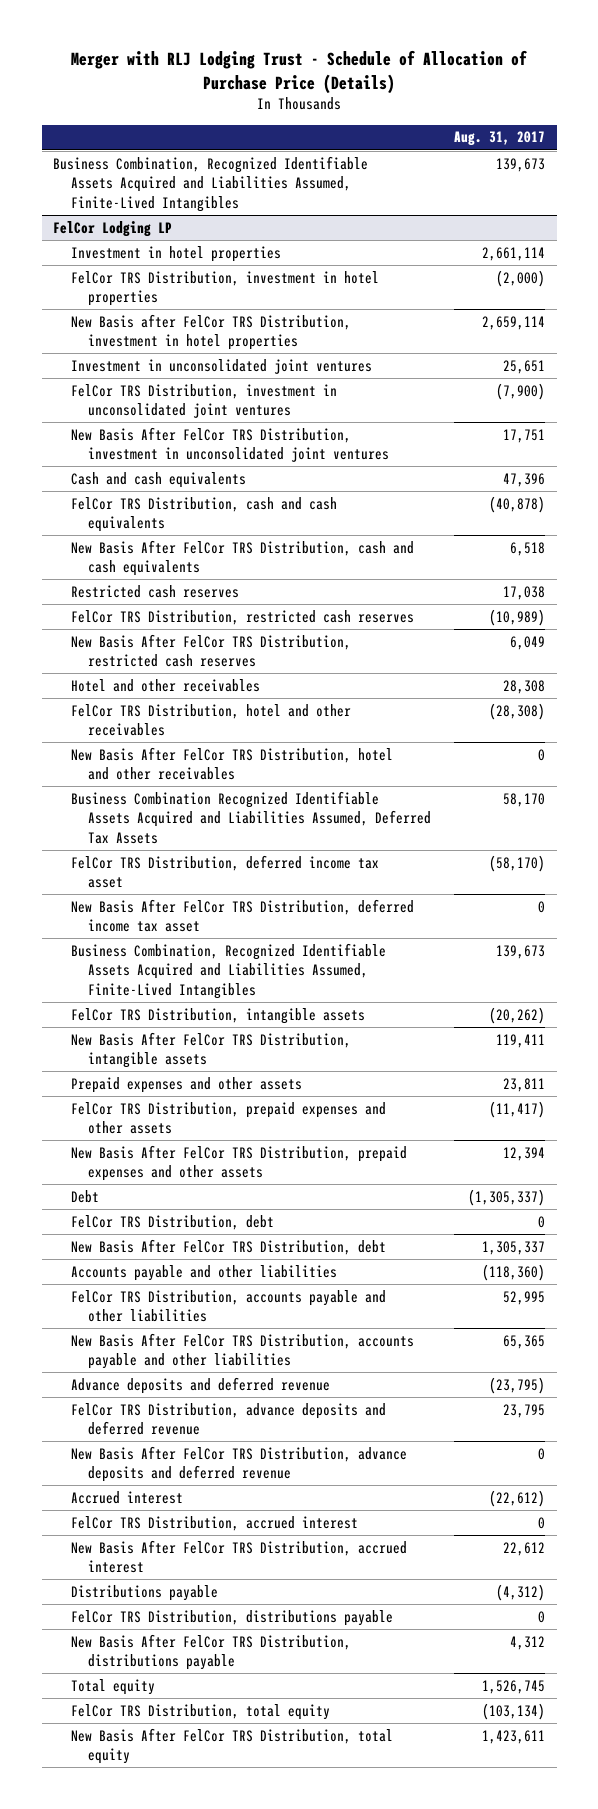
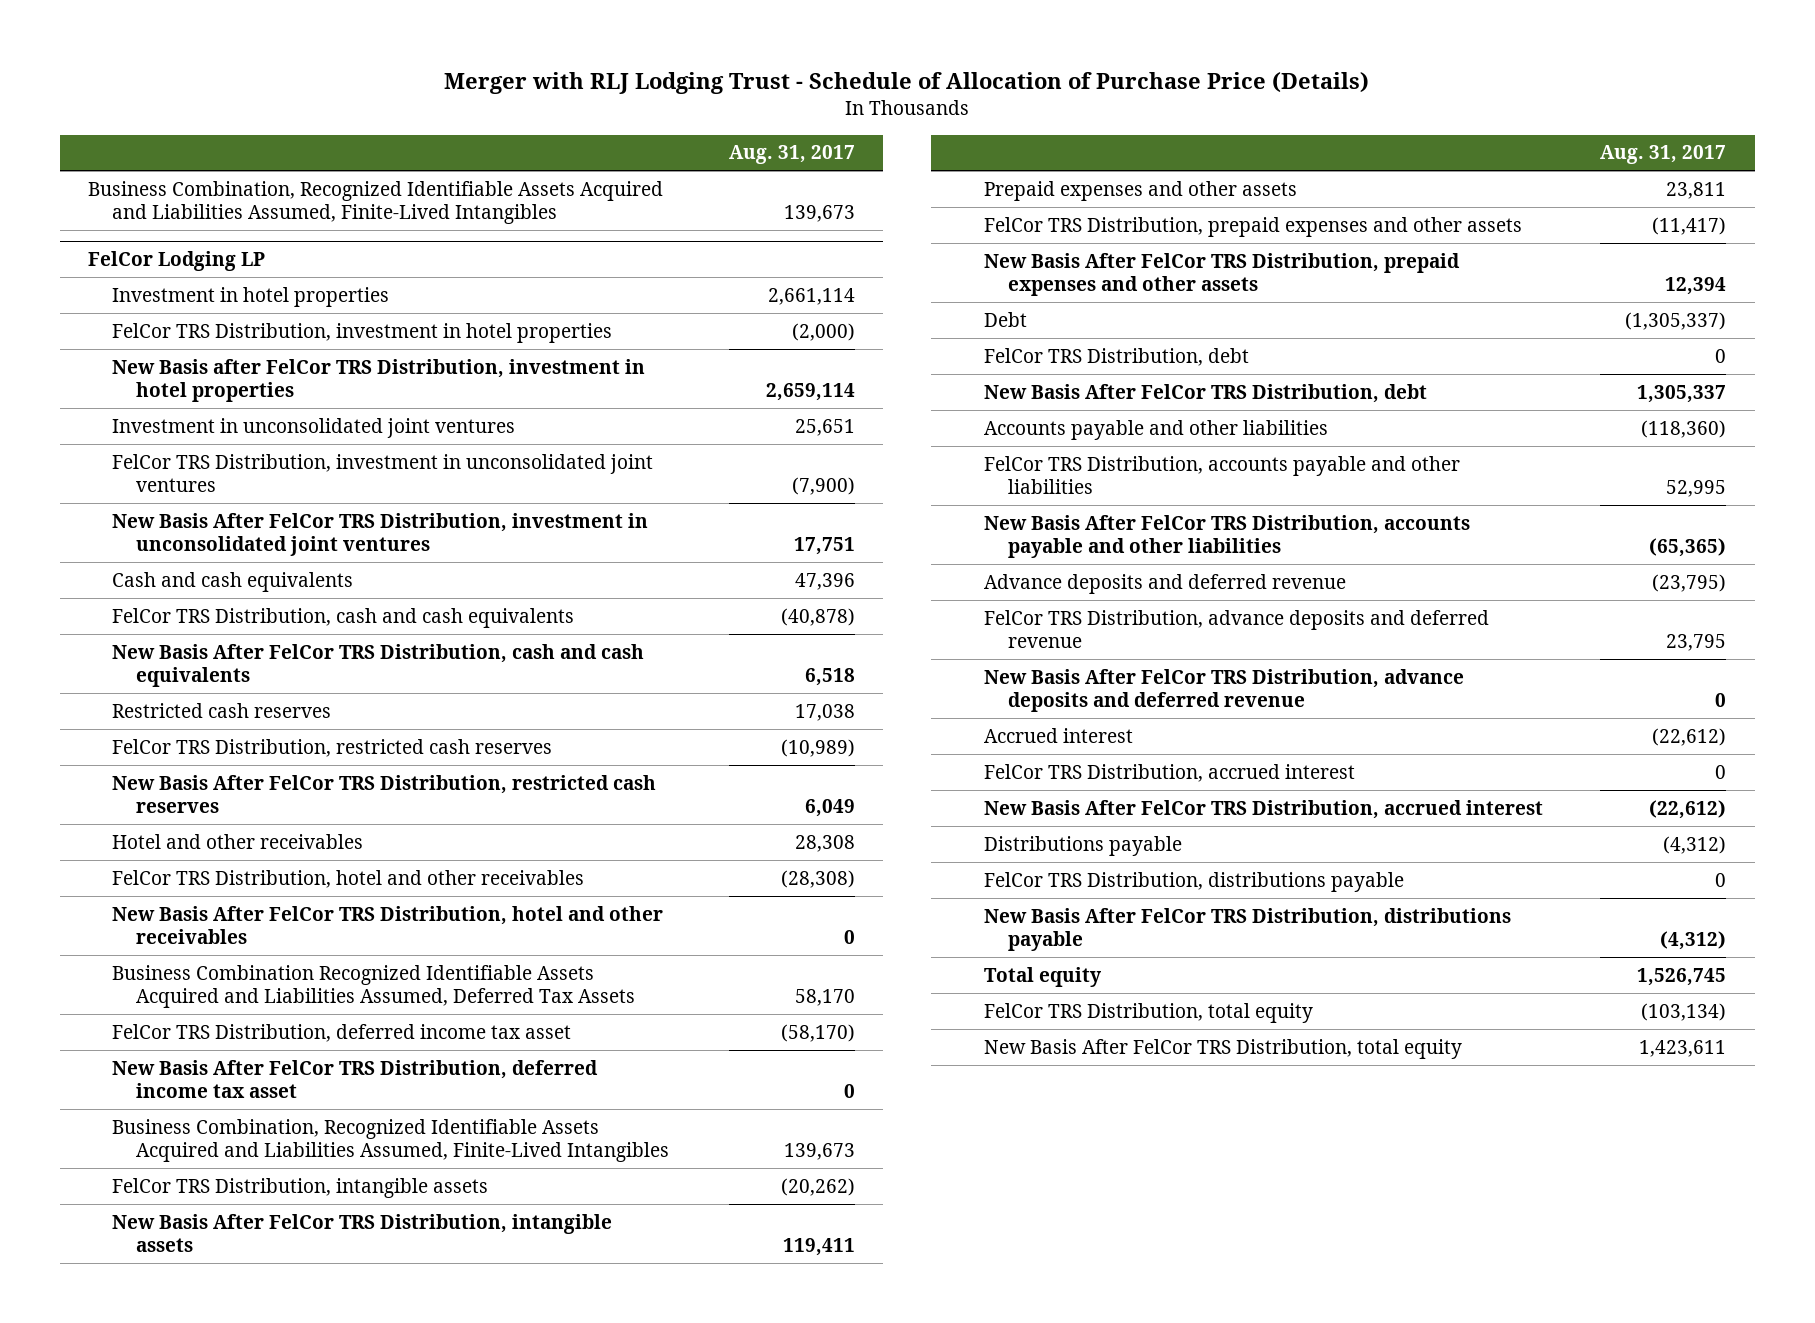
@ FelCor Lodging LP
- New Basis After FelCor TRS Distribution, accounts payable and other liabilities | 65,365
+ New Basis After FelCor TRS Distribution, accounts payable and other liabilities | (65,365)
- New Basis After FelCor TRS Distribution, accrued interest | 22,612
+ New Basis After FelCor TRS Distribution, accrued interest | (22,612)
- New Basis After FelCor TRS Distribution, distributions payable | 4,312
+ New Basis After FelCor TRS Distribution, distributions payable | (4,312)

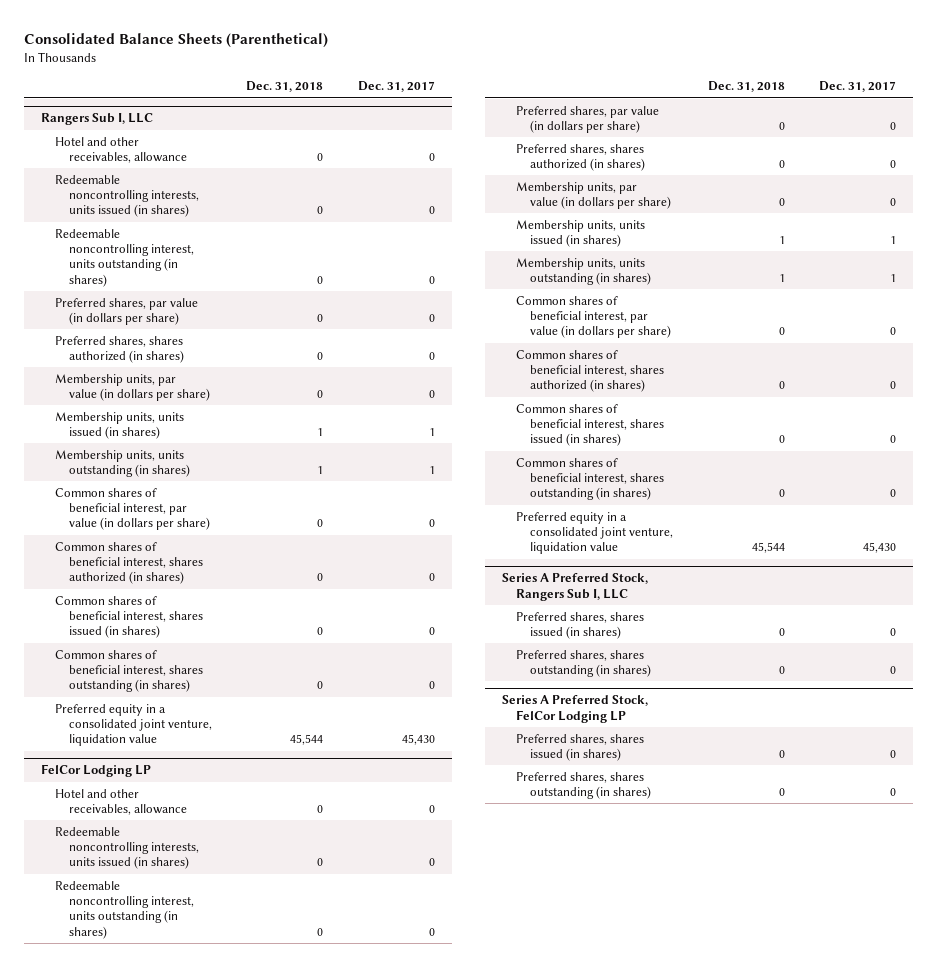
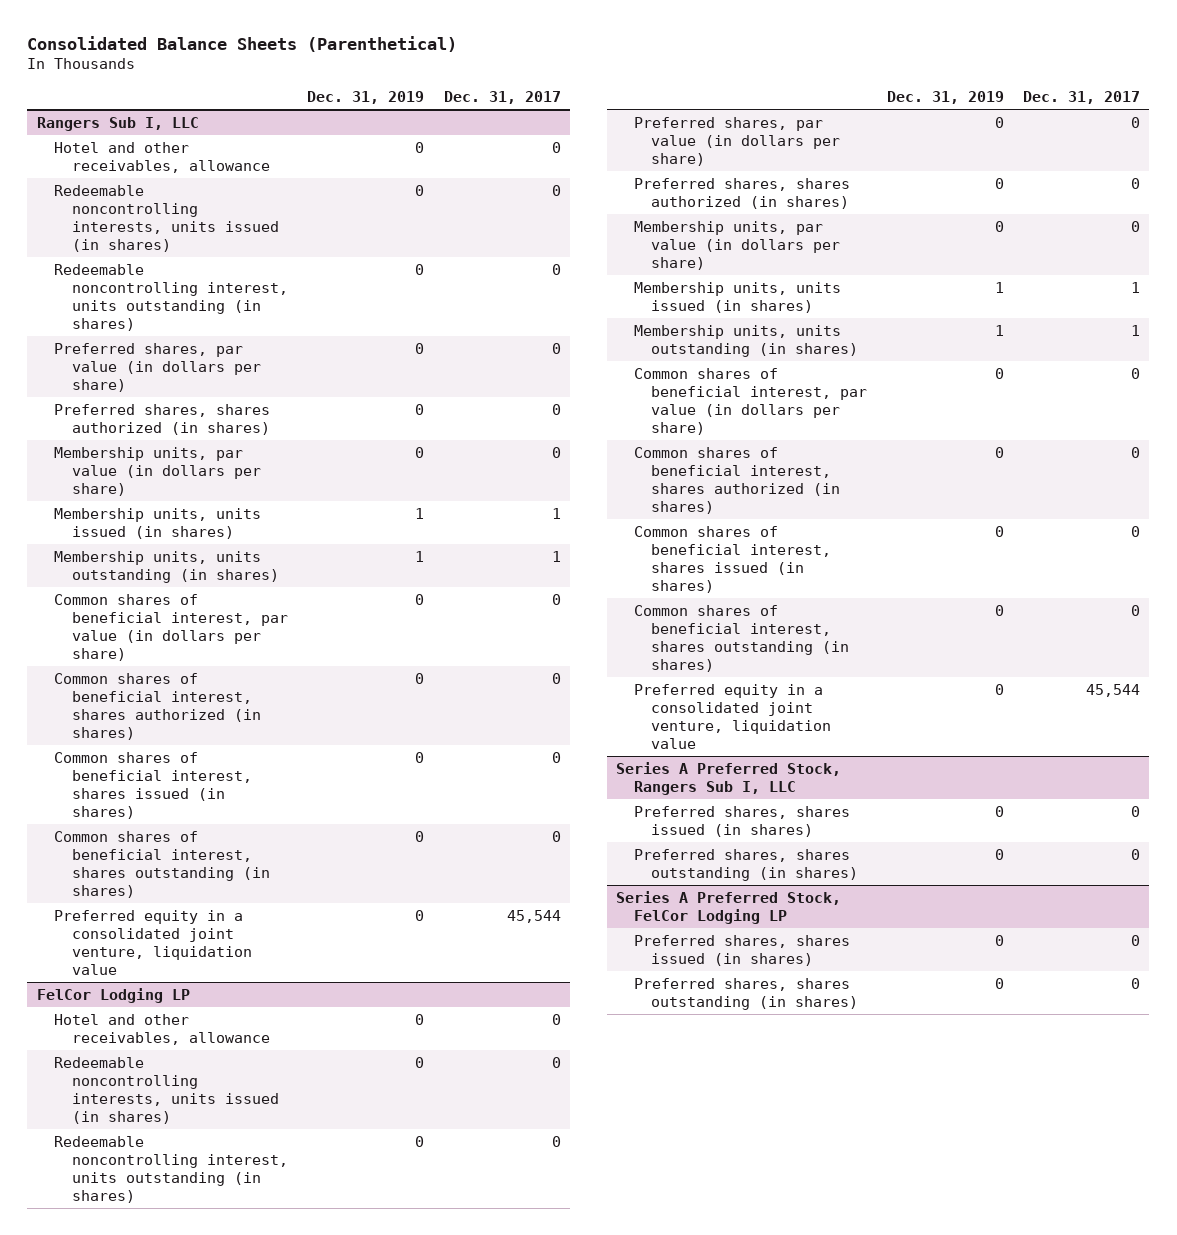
- | Dec. 31, 2018 | Dec. 31, 2017
+ | Dec. 31, 2019 | Dec. 31, 2017
@ Rangers Sub I, LLC
- Preferred equity in a consolidated joint venture, liquidation value | 45,544 | 45,430
+ Preferred equity in a consolidated joint venture, liquidation value | 0 | 45,544
@ FelCor Lodging LP
- Preferred equity in a consolidated joint venture, liquidation value | 45,544 | 45,430
+ Preferred equity in a consolidated joint venture, liquidation value | 0 | 45,544

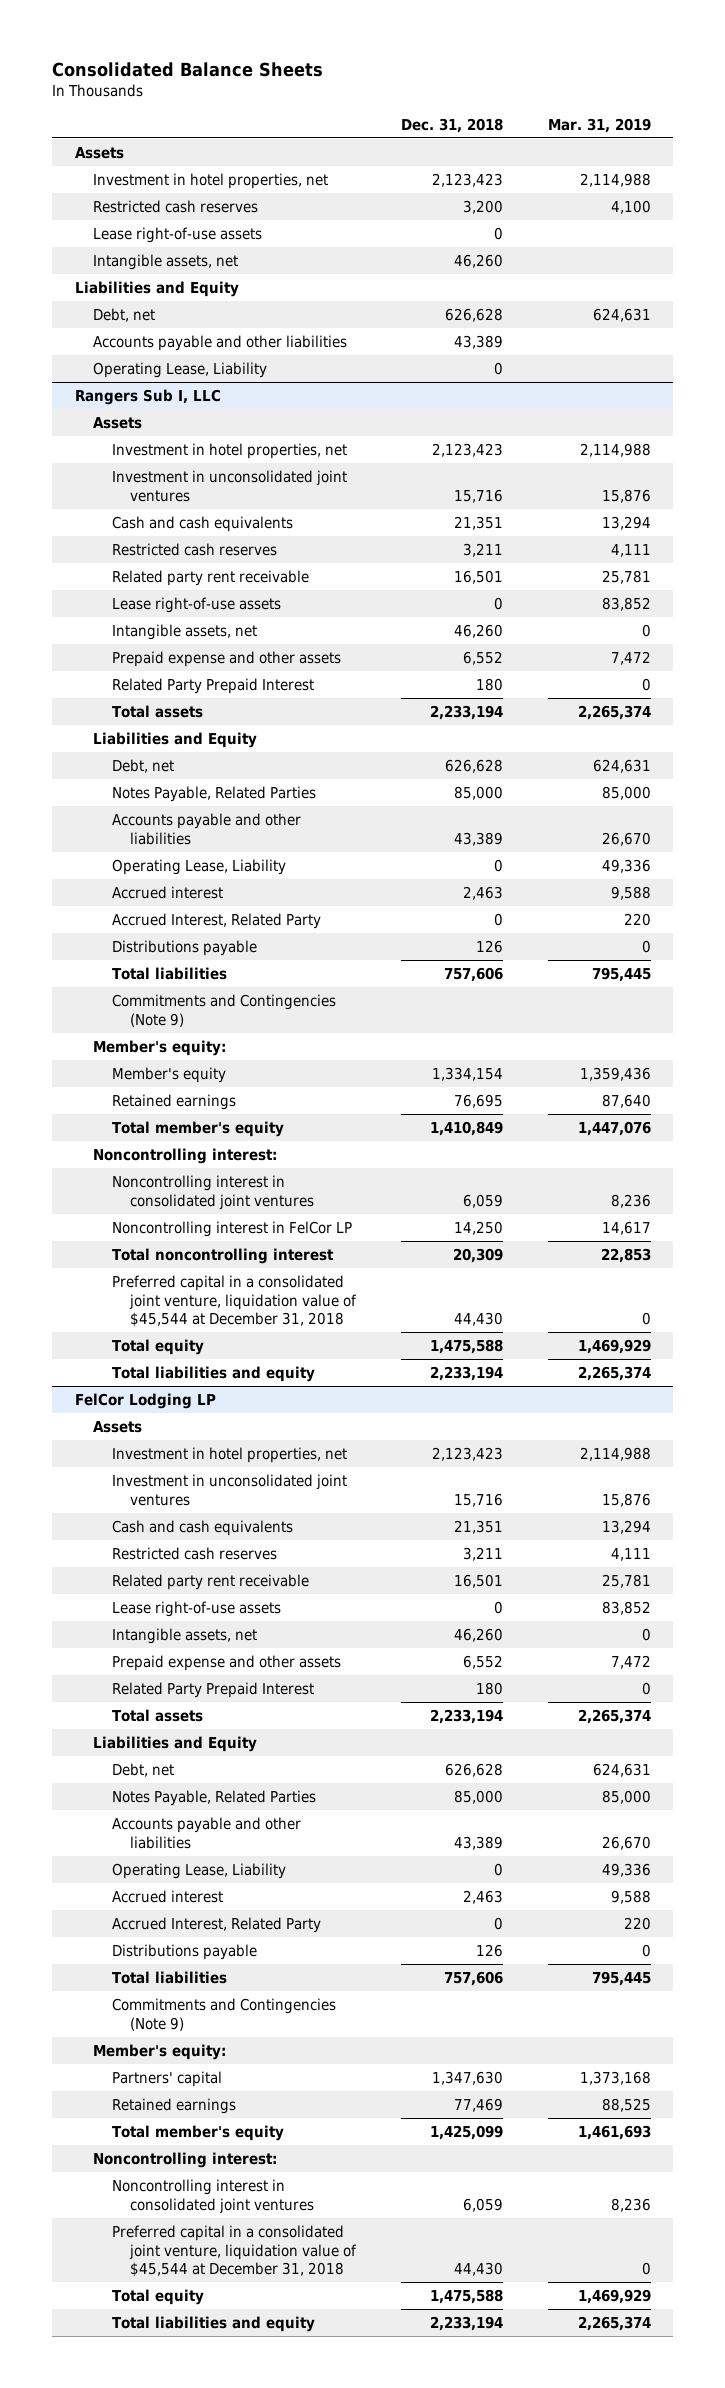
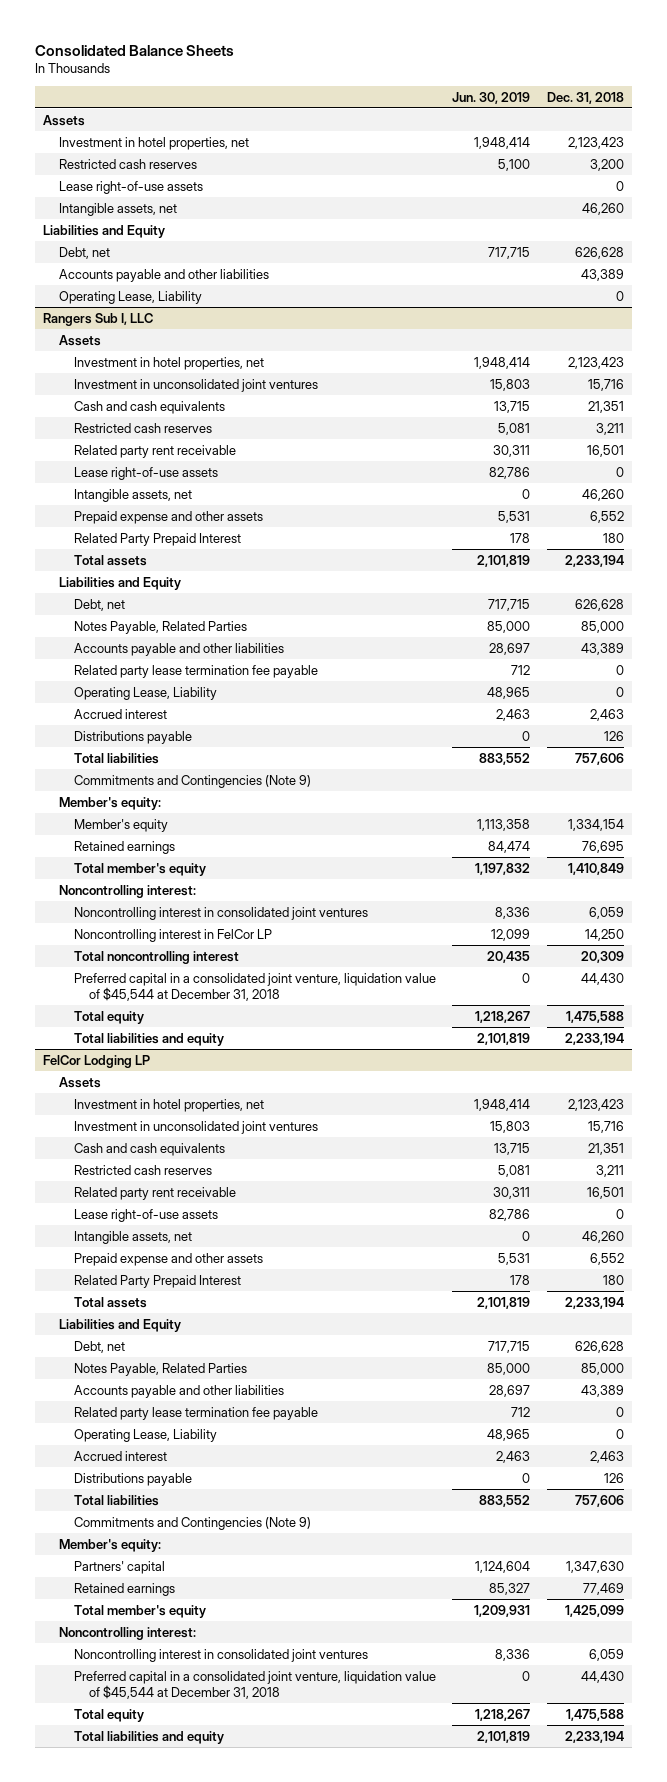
- | Dec. 31, 2018 | Mar. 31, 2019
+ | Jun. 30, 2019 | Dec. 31, 2018
@ Rangers Sub I, LLC
+ Related party lease termination fee payable | 712 | 0
- Accrued Interest, Related Party | 0 | 220
@ FelCor Lodging LP
+ Related party lease termination fee payable | 712 | 0
- Accrued Interest, Related Party | 0 | 220

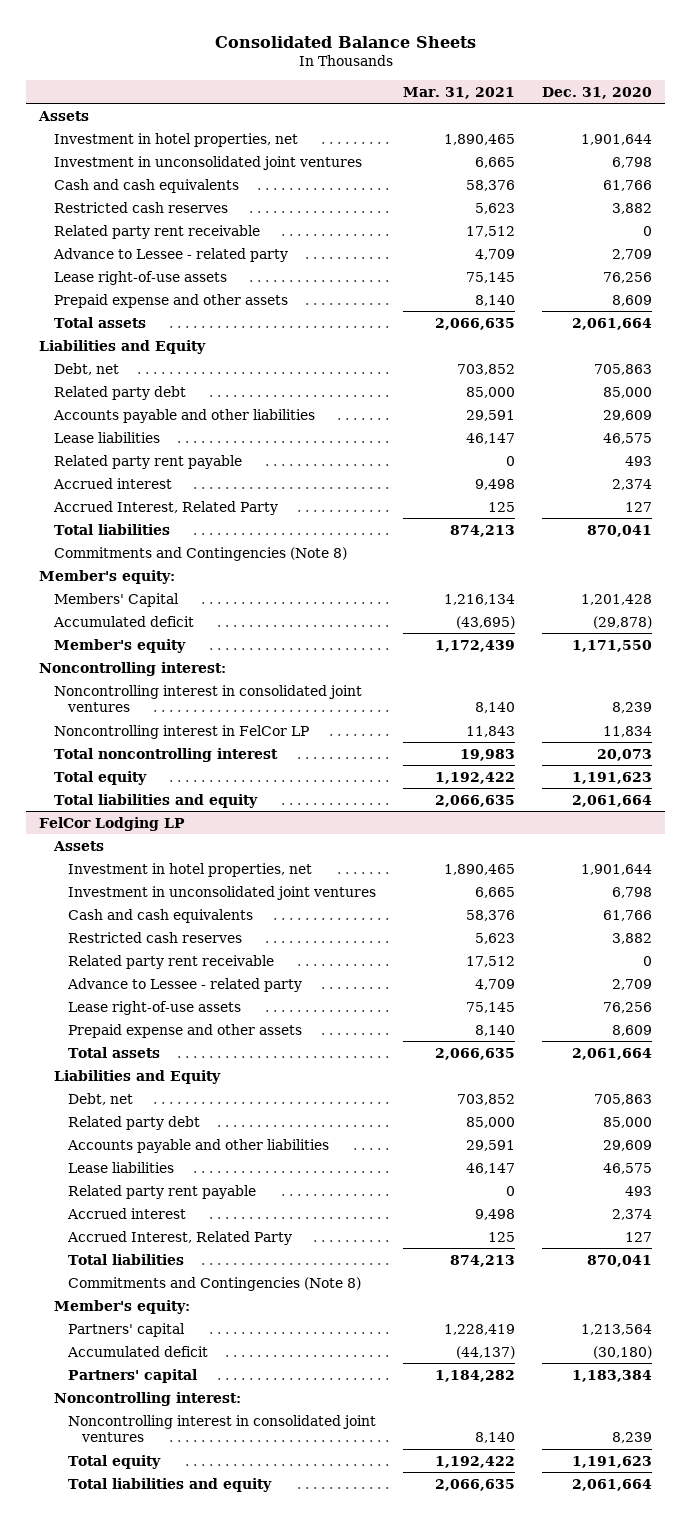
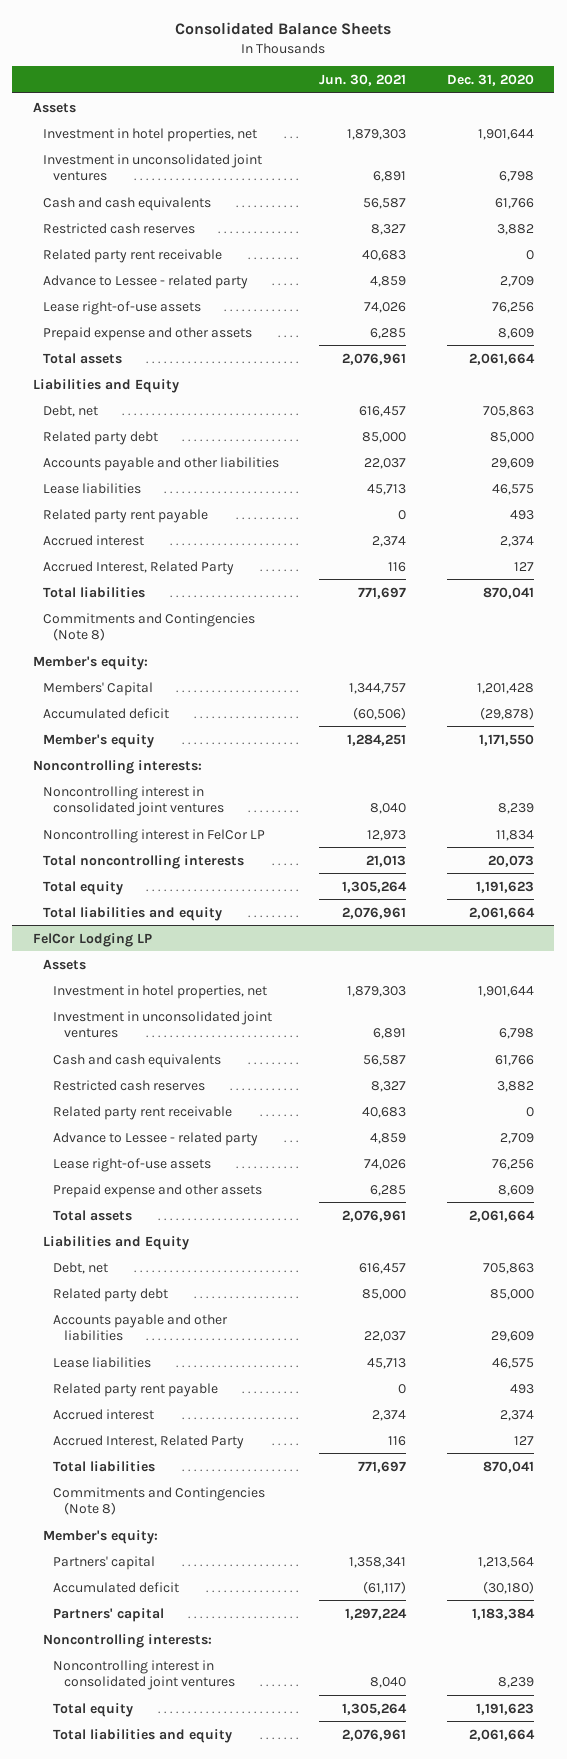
- | Mar. 31, 2021 | Dec. 31, 2020
+ | Jun. 30, 2021 | Dec. 31, 2020
- Noncontrolling interest:
+ Noncontrolling interests:
- Total noncontrolling interest | 19,983 | 20,073
+ Total noncontrolling interests | 21,013 | 20,073
@ FelCor Lodging LP
- Noncontrolling interest:
+ Noncontrolling interests:

